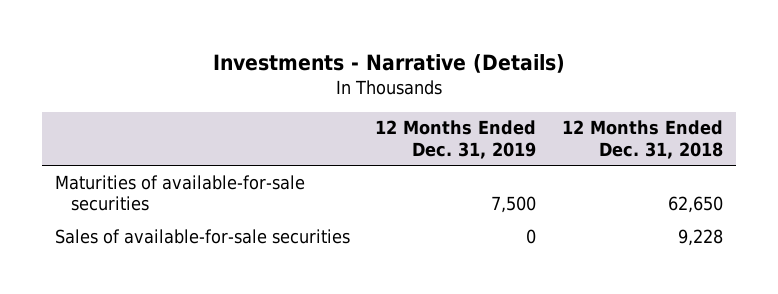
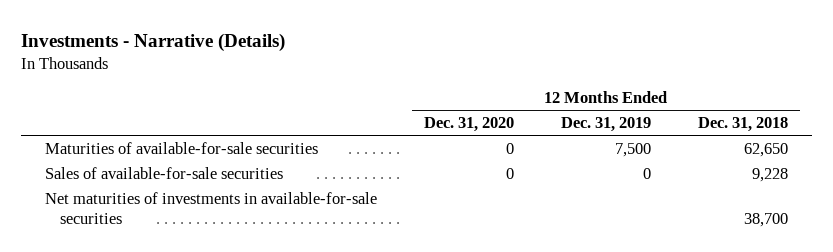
- | 12 Months Ended Dec. 31, 2019 | 12 Months Ended Dec. 31, 2018
+ | 12 Months Ended Dec. 31, 2020 | 12 Months Ended Dec. 31, 2019 | 12 Months Ended Dec. 31, 2018
+ Net maturities of investments in available-for-sale securities | | | 38,700

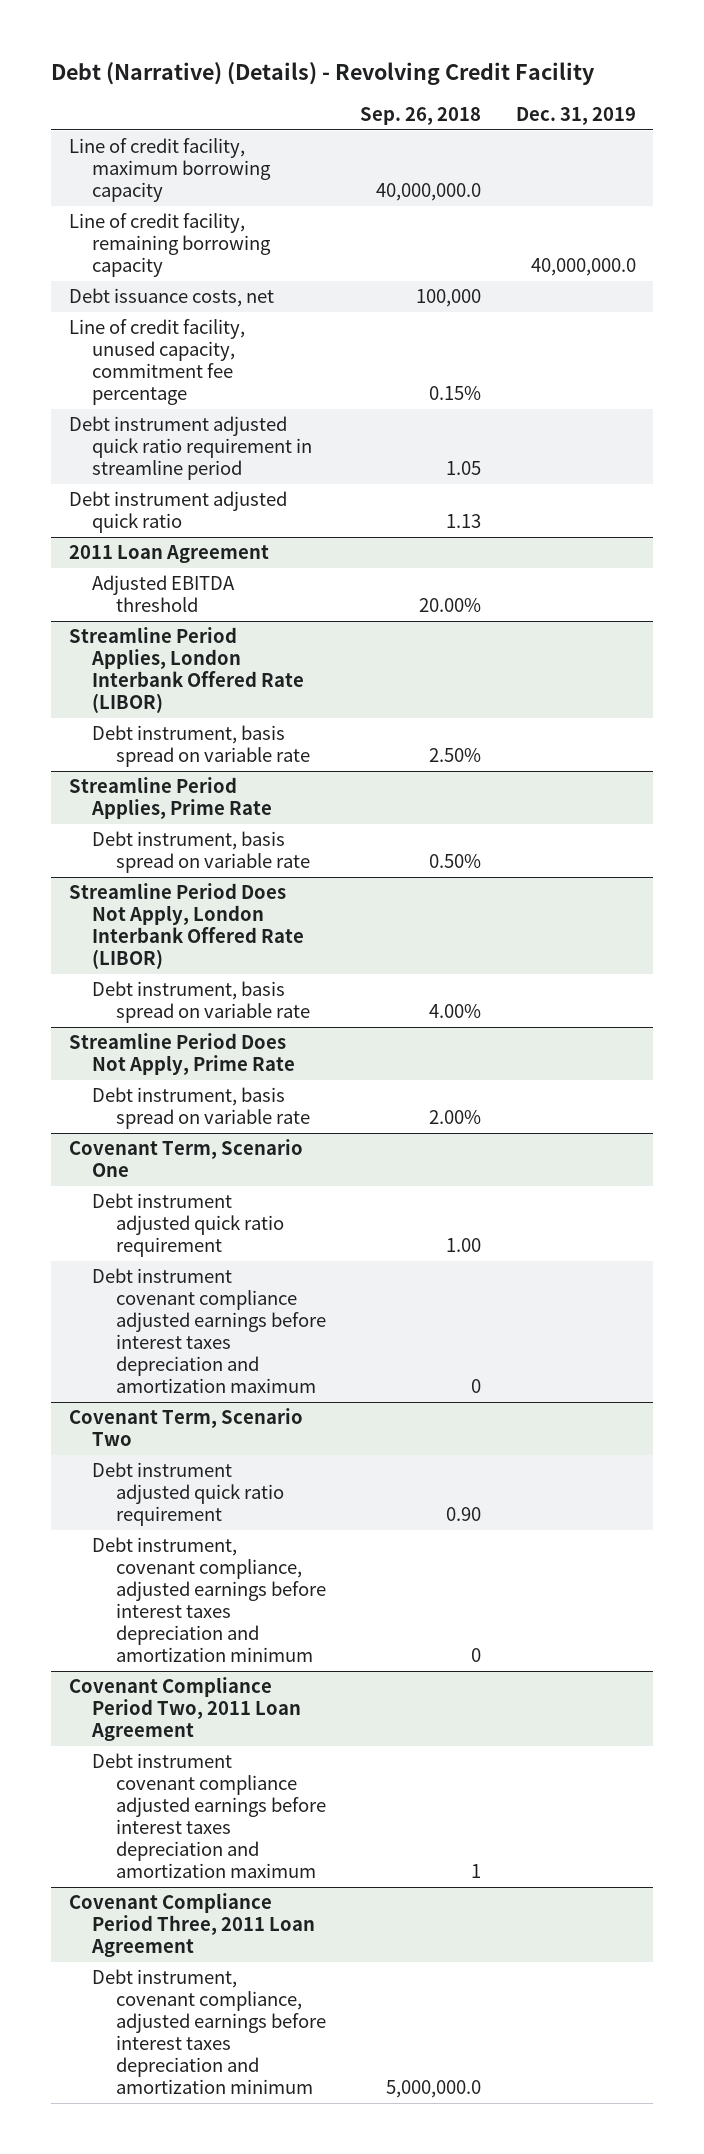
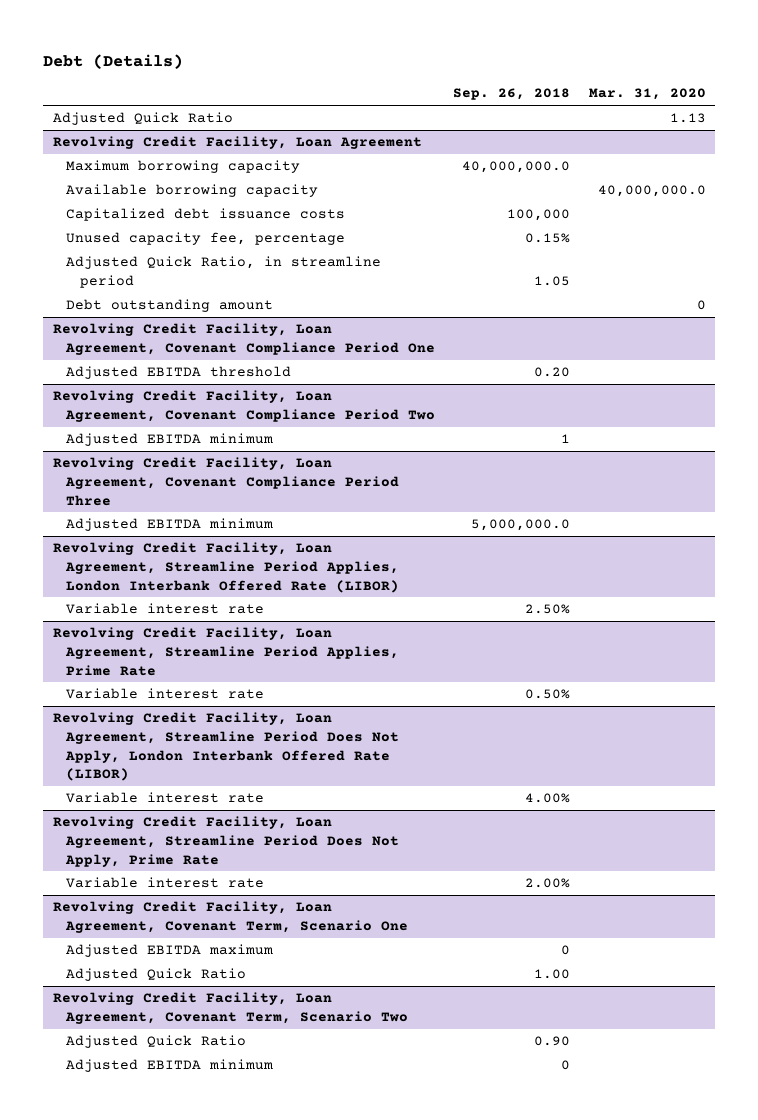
- Debt (Narrative) (Details) - Revolving Credit Facility
+ Debt (Details)
- | Sep. 26, 2018 | Dec. 31, 2019
+ | Sep. 26, 2018 | Mar. 31, 2020
- Line of credit facility, maximum borrowing capacity | 40,000,000.0 |
- Line of credit facility, remaining borrowing capacity | | 40,000,000.0
- Debt issuance costs, net | 100,000 |
- Line of credit facility, unused capacity, commitment fee percentage | 0.15% |
- Debt instrument adjusted quick ratio requirement in streamline period | 1.05 |
- Debt instrument adjusted quick ratio | 1.13 |
- 2011 Loan Agreement
- Adjusted EBITDA threshold | 20.00% |
- Streamline Period Applies, London Interbank Offered Rate (LIBOR)
- Debt instrument, basis spread on variable rate | 2.50% |
- Streamline Period Applies, Prime Rate
- Debt instrument, basis spread on variable rate | 0.50% |
- Streamline Period Does Not Apply, London Interbank Offered Rate (LIBOR)
- Debt instrument, basis spread on variable rate | 4.00% |
- Streamline Period Does Not Apply, Prime Rate
- Debt instrument, basis spread on variable rate | 2.00% |
- Covenant Term, Scenario One
- Debt instrument adjusted quick ratio requirement | 1.00 |
- Debt instrument covenant compliance adjusted earnings before interest taxes depreciation and amortization maximum | 0 |
- Covenant Term, Scenario Two
- Debt instrument adjusted quick ratio requirement | 0.90 |
- Debt instrument, covenant compliance, adjusted earnings before interest taxes depreciation and amortization minimum | 0 |
- Covenant Compliance Period Two, 2011 Loan Agreement
- Debt instrument covenant compliance adjusted earnings before interest taxes depreciation and amortization maximum | 1 |
- Covenant Compliance Period Three, 2011 Loan Agreement
- Debt instrument, covenant compliance, adjusted earnings before interest taxes depreciation and amortization minimum | 5,000,000.0 |
+ Adjusted Quick Ratio | | 1.13
+ Revolving Credit Facility, Loan Agreement
+ Maximum borrowing capacity | 40,000,000.0 |
+ Available borrowing capacity | | 40,000,000.0
+ Capitalized debt issuance costs | 100,000 |
+ Unused capacity fee, percentage | 0.15% |
+ Adjusted Quick Ratio, in streamline period | 1.05 |
+ Debt outstanding amount | | 0
+ Revolving Credit Facility, Loan Agreement, Covenant Compliance Period One
+ Adjusted EBITDA threshold | 0.20 |
+ Revolving Credit Facility, Loan Agreement, Covenant Compliance Period Two
+ Adjusted EBITDA minimum | 1 |
+ Revolving Credit Facility, Loan Agreement, Covenant Compliance Period Three
+ Adjusted EBITDA minimum | 5,000,000.0 |
+ Revolving Credit Facility, Loan Agreement, Streamline Period Applies, London Interbank Offered Rate (LIBOR)
+ Variable interest rate | 2.50% |
+ Revolving Credit Facility, Loan Agreement, Streamline Period Applies, Prime Rate
+ Variable interest rate | 0.50% |
+ Revolving Credit Facility, Loan Agreement, Streamline Period Does Not Apply, London Interbank Offered Rate (LIBOR)
+ Variable interest rate | 4.00% |
+ Revolving Credit Facility, Loan Agreement, Streamline Period Does Not Apply, Prime Rate
+ Variable interest rate | 2.00% |
+ Revolving Credit Facility, Loan Agreement, Covenant Term, Scenario One
+ Adjusted EBITDA maximum | 0 |
+ Adjusted Quick Ratio | 1.00 |
+ Revolving Credit Facility, Loan Agreement, Covenant Term, Scenario Two
+ Adjusted Quick Ratio | 0.90 |
+ Adjusted EBITDA minimum | 0 |

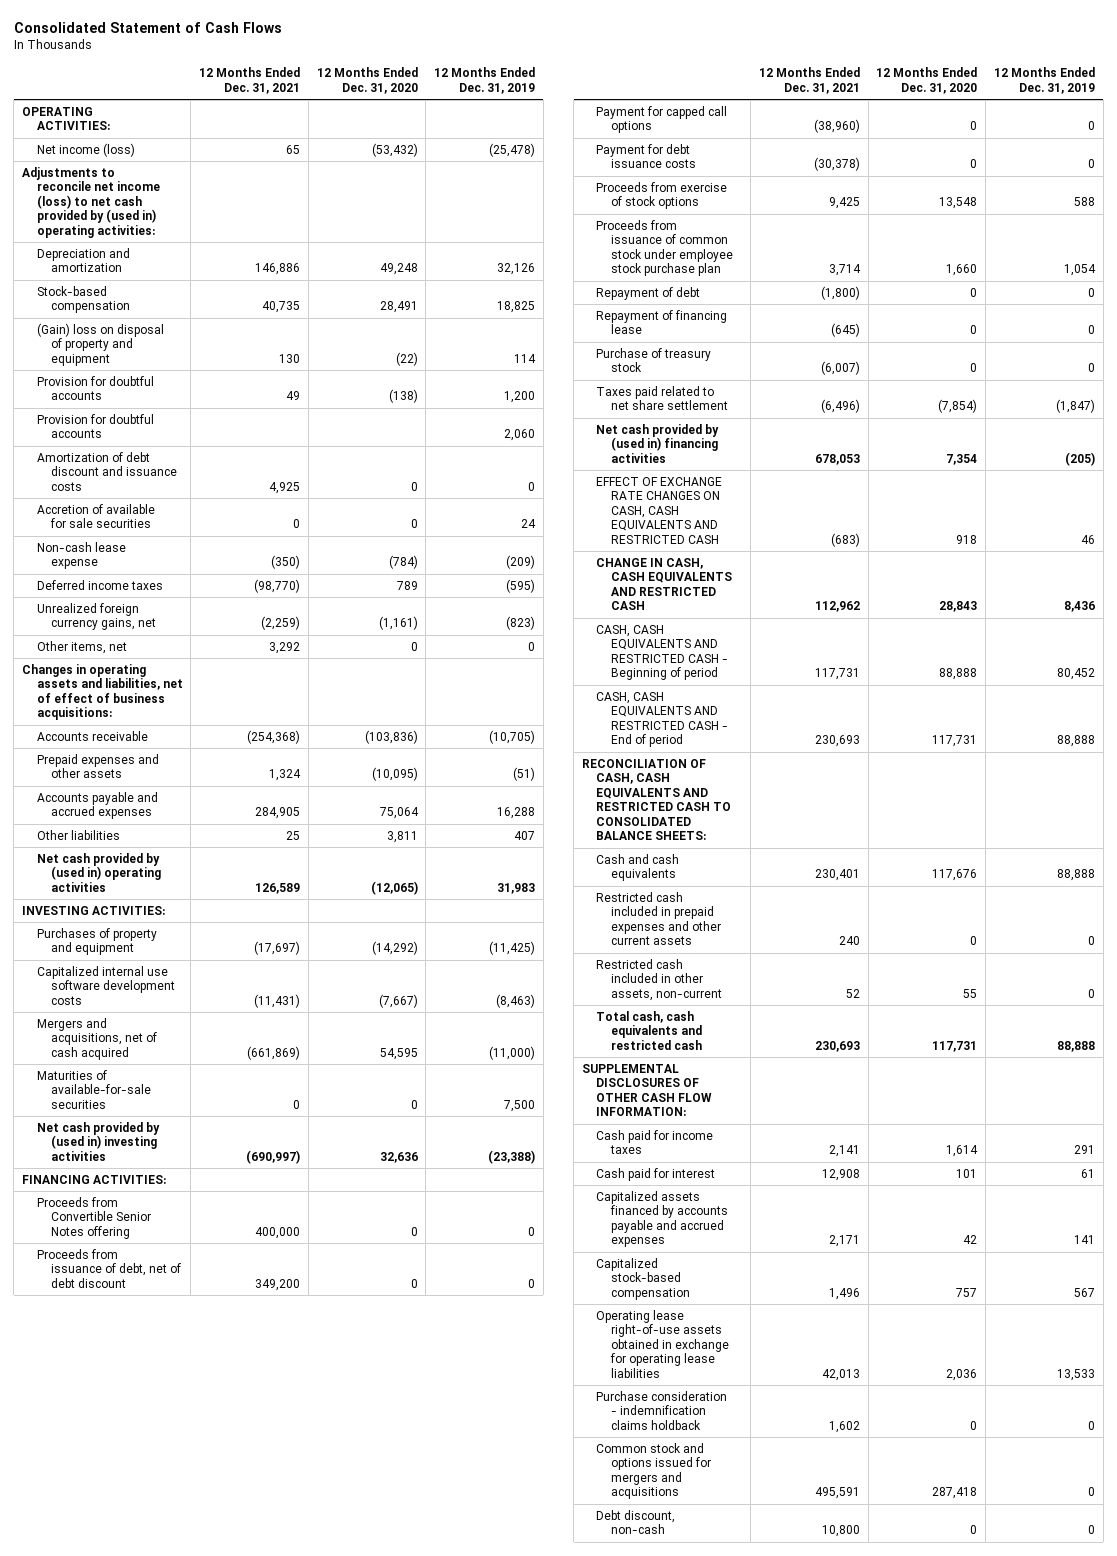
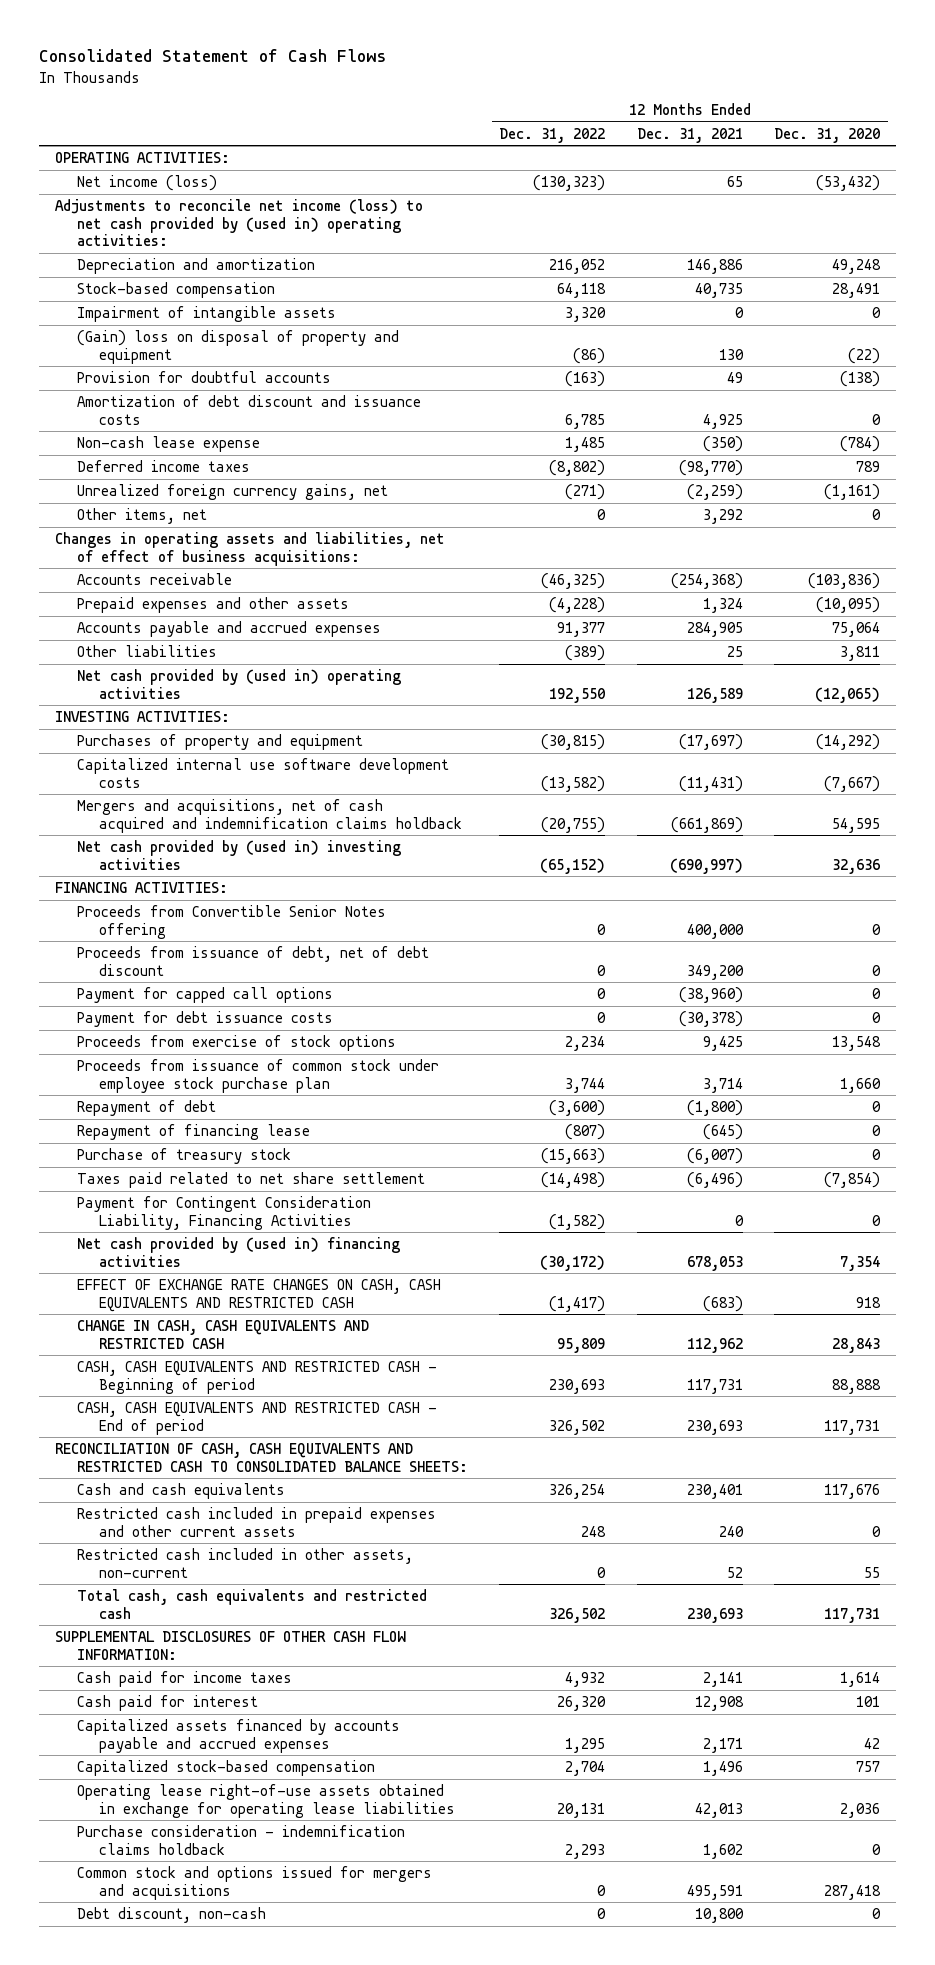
- | 12 Months Ended Dec. 31, 2021 | 12 Months Ended Dec. 31, 2020 | 12 Months Ended Dec. 31, 2019
+ | 12 Months Ended Dec. 31, 2022 | 12 Months Ended Dec. 31, 2021 | 12 Months Ended Dec. 31, 2020
+ Impairment of intangible assets | 3,320 | 0 | 0
- Provision for doubtful accounts | | | 2,060
- Accretion of available for sale securities | 0 | 0 | 24
- Mergers and acquisitions, net of cash acquired | (661,869) | 54,595 | (11,000)
- Maturities of available-for-sale securities | 0 | 0 | 7,500
+ Mergers and acquisitions, net of cash acquired and indemnification claims holdback | (20,755) | (661,869) | 54,595
+ Payment for Contingent Consideration Liability, Financing Activities | (1,582) | 0 | 0

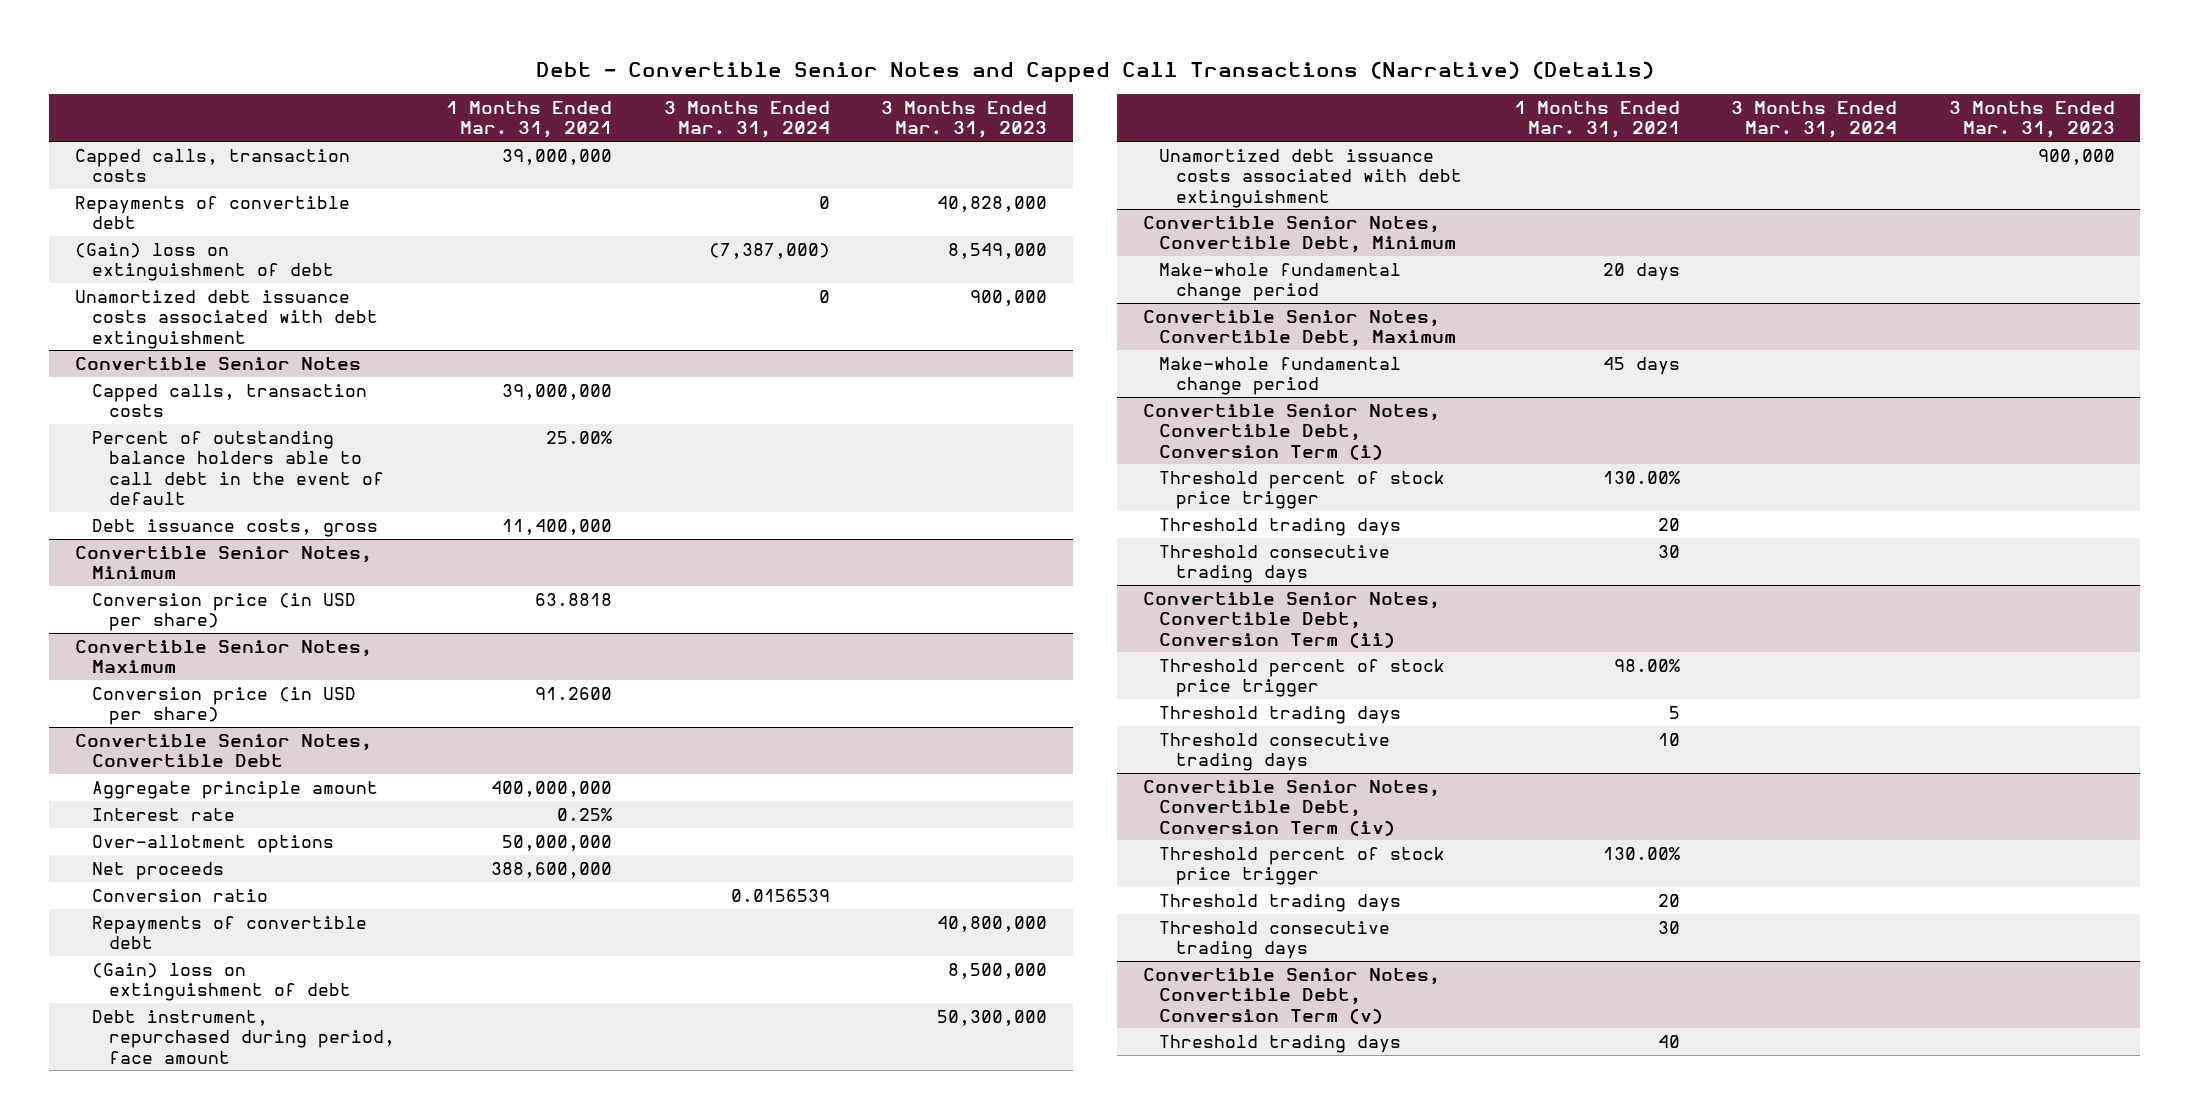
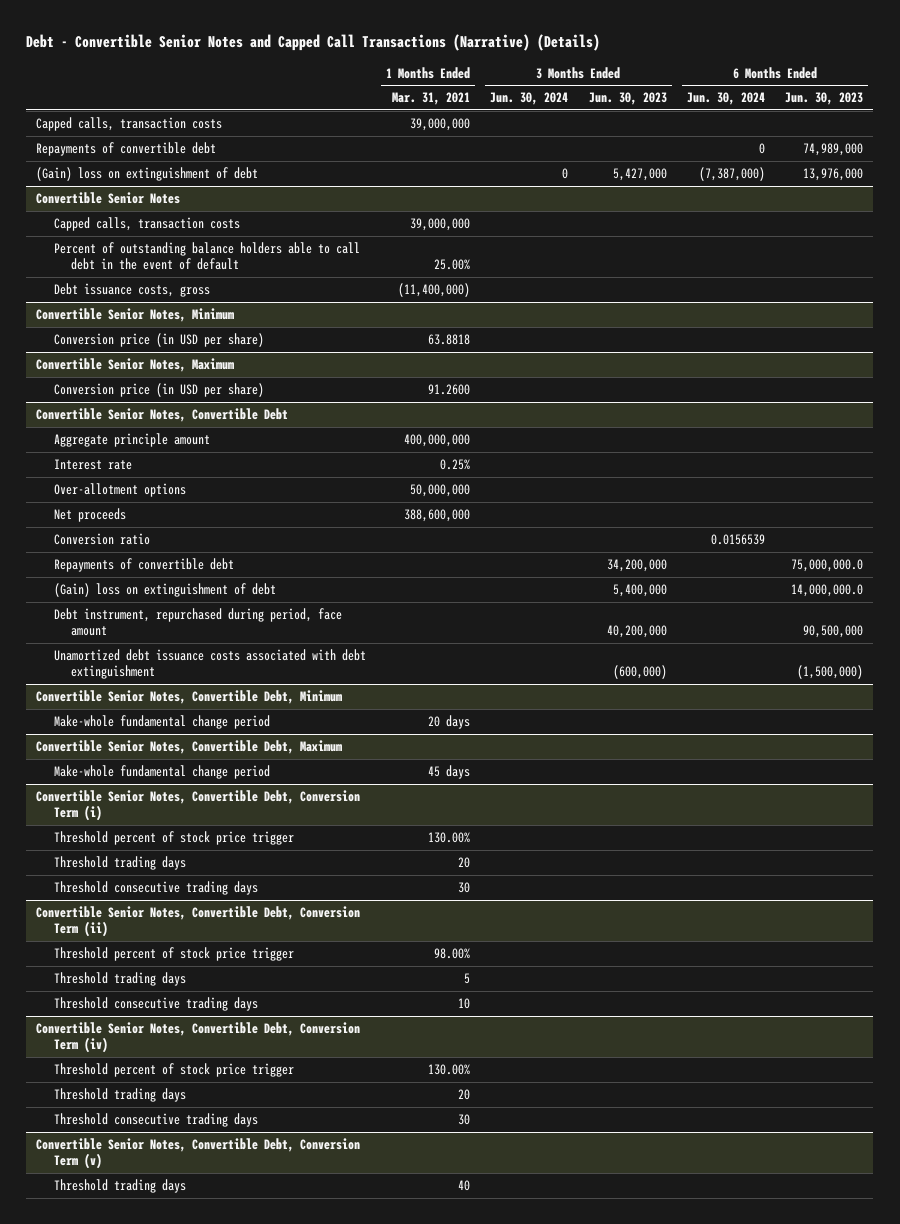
- | 1 Months Ended Mar. 31, 2021 | 3 Months Ended Mar. 31, 2024 | 3 Months Ended Mar. 31, 2023
+ | 1 Months Ended Mar. 31, 2021 | 3 Months Ended Jun. 30, 2024 | 3 Months Ended Jun. 30, 2023 | 6 Months Ended Jun. 30, 2024 | 6 Months Ended Jun. 30, 2023
- Unamortized debt issuance costs associated with debt extinguishment | | 0 | 900,000
@ Convertible Senior Notes
- Debt issuance costs, gross | 11,400,000 | |
+ Debt issuance costs, gross | (11,400,000) | | | |

